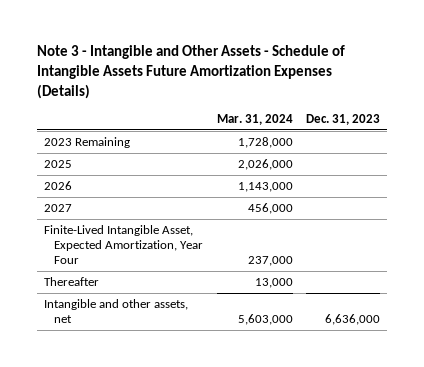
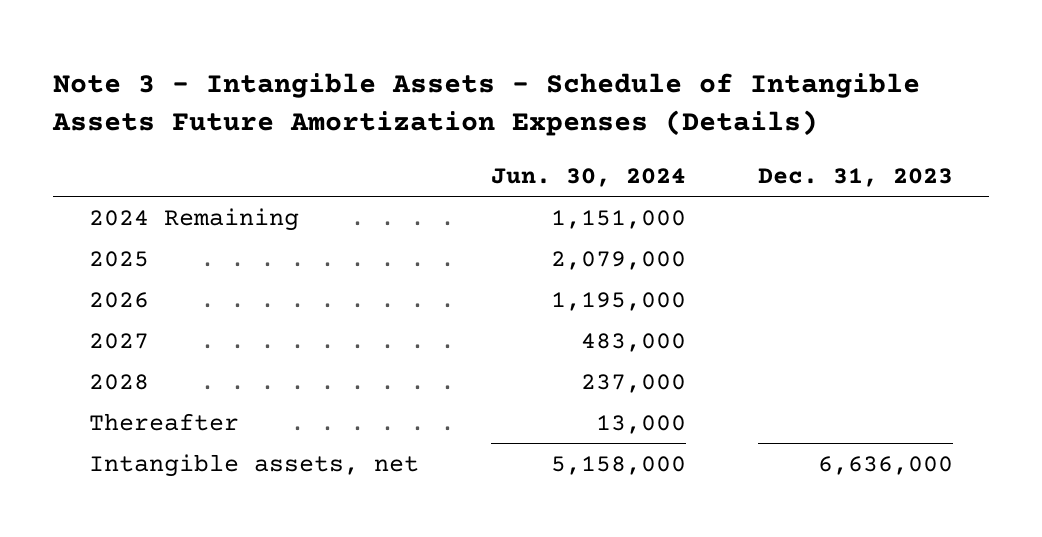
- Note 3 - Intangible and Other Assets - Schedule of Intangible Assets Future Amortization Expenses (Details)
+ Note 3 - Intangible Assets - Schedule of Intangible Assets Future Amortization Expenses (Details)
- | Mar. 31, 2024 | Dec. 31, 2023
+ | Jun. 30, 2024 | Dec. 31, 2023
- 2023 Remaining | 1,728,000 |
+ 2024 Remaining | 1,151,000 |
- Finite-Lived Intangible Asset, Expected Amortization, Year Four | 237,000 |
+ 2028 | 237,000 |
- Intangible and other assets, net | 5,603,000 | 6,636,000
+ Intangible assets, net | 5,158,000 | 6,636,000

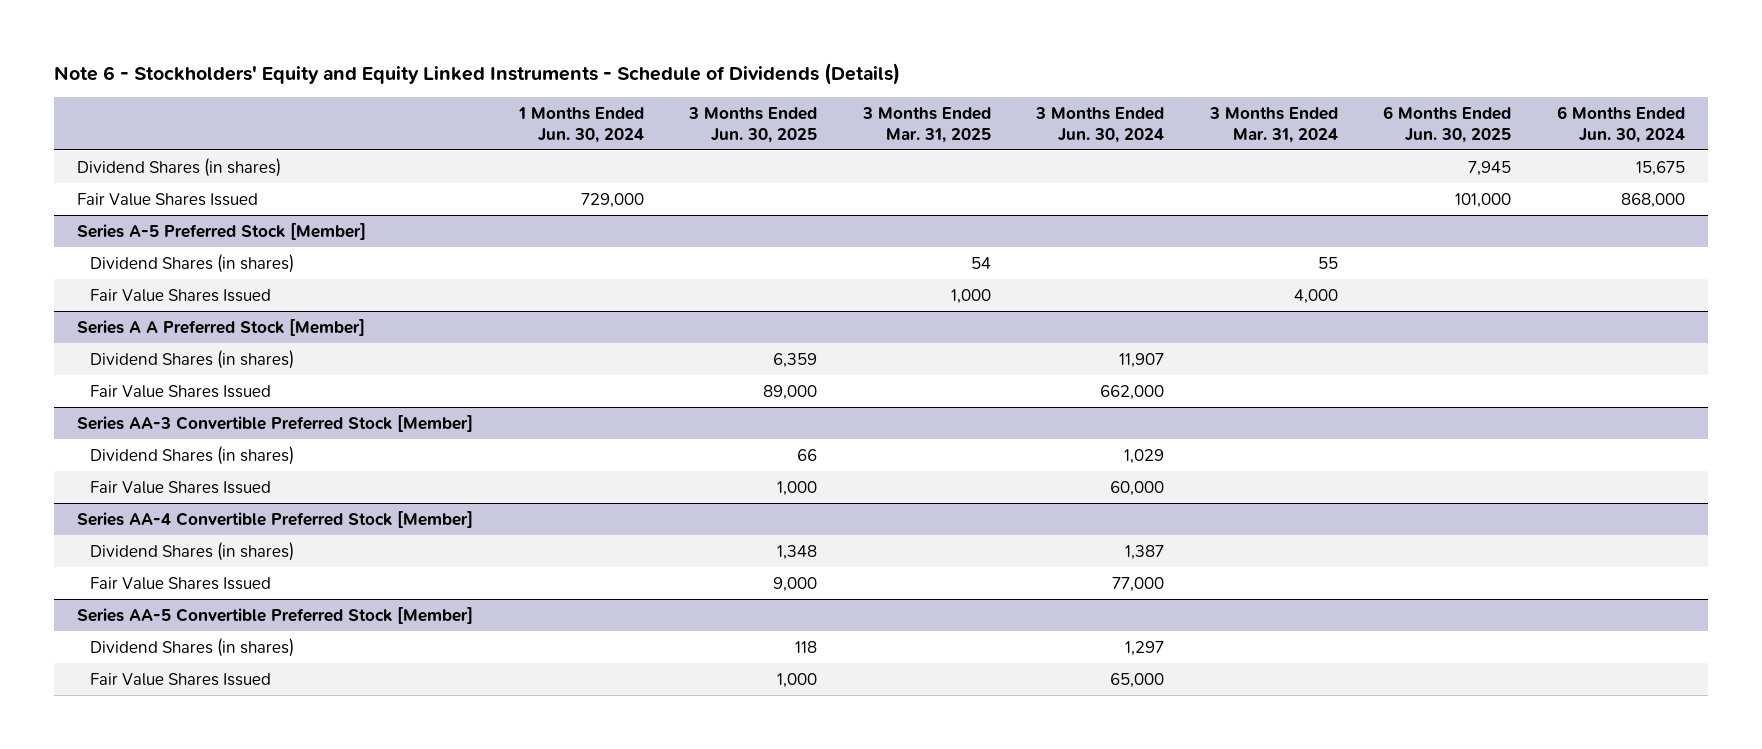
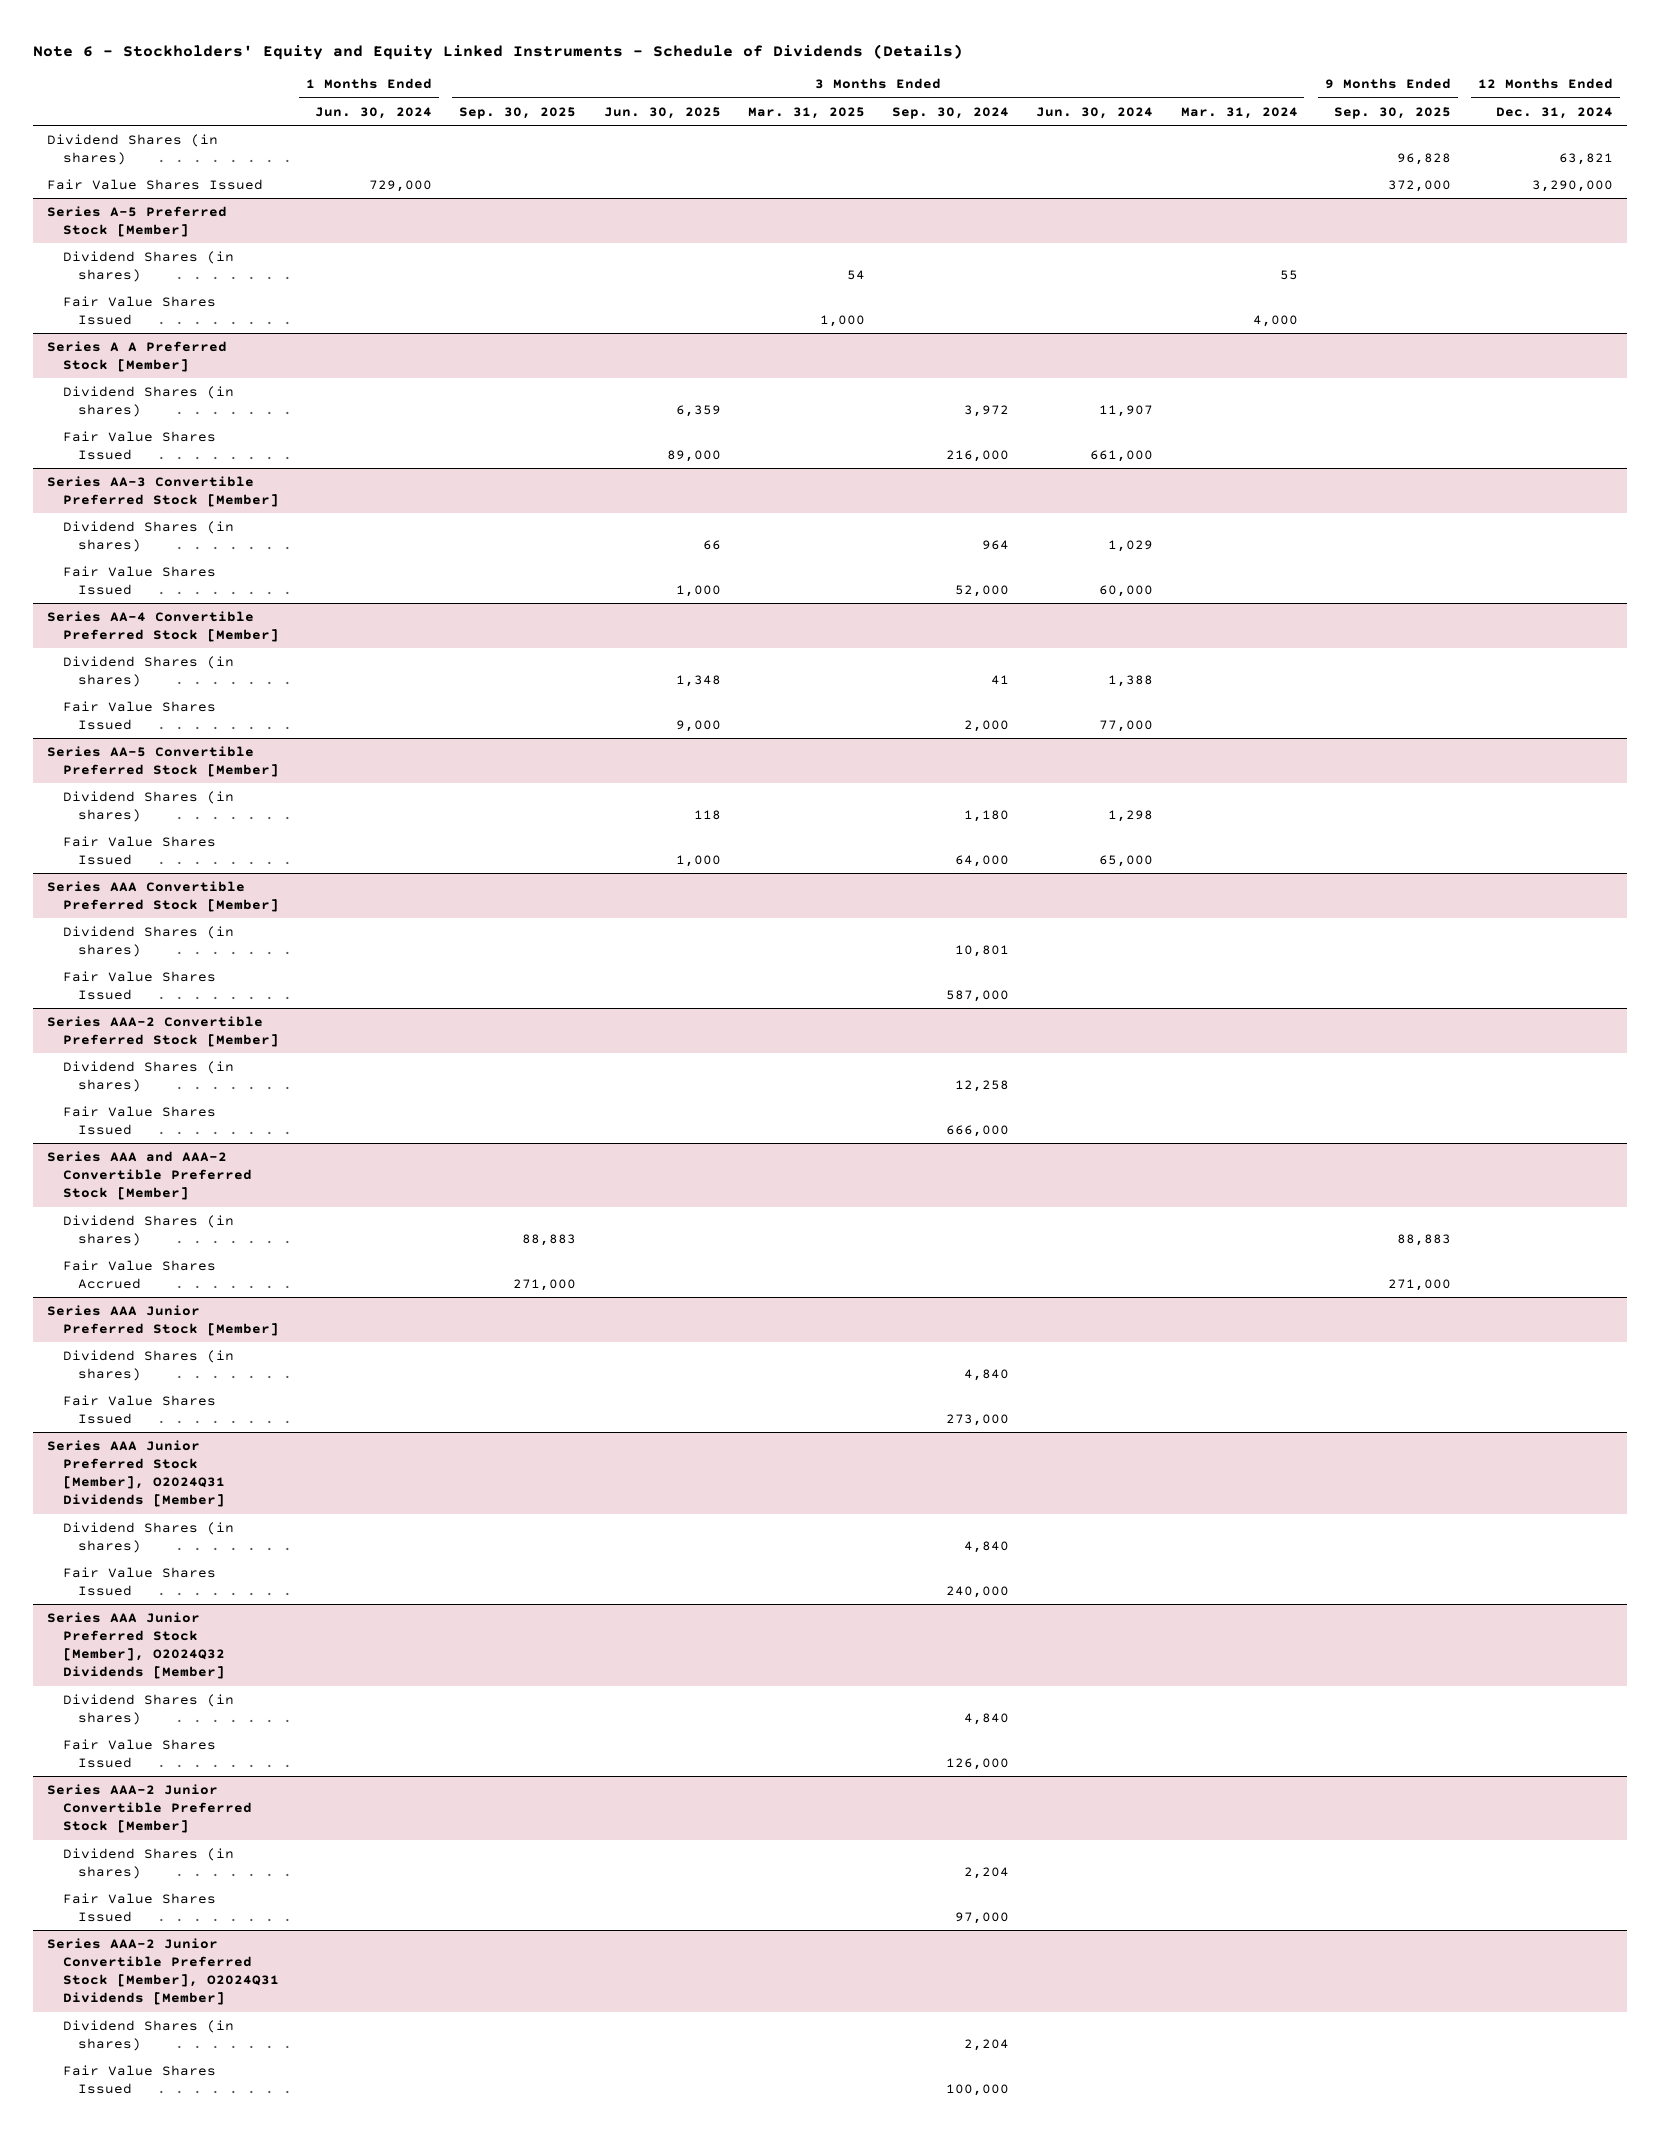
- | 1 Months Ended Jun. 30, 2024 | 3 Months Ended Jun. 30, 2025 | 3 Months Ended Mar. 31, 2025 | 3 Months Ended Jun. 30, 2024 | 3 Months Ended Mar. 31, 2024 | 6 Months Ended Jun. 30, 2025 | 6 Months Ended Jun. 30, 2024
+ | 1 Months Ended Jun. 30, 2024 | 3 Months Ended Sep. 30, 2025 | 3 Months Ended Jun. 30, 2025 | 3 Months Ended Mar. 31, 2025 | 3 Months Ended Sep. 30, 2024 | 3 Months Ended Jun. 30, 2024 | 3 Months Ended Mar. 31, 2024 | 9 Months Ended Sep. 30, 2025 | 12 Months Ended Dec. 31, 2024
@ Series A A Preferred Stock [Member]
- Fair Value Shares Issued | | 89,000 | | 662,000 | | |
+ Fair Value Shares Issued | | | 89,000 | | 216,000 | 661,000 | | |
@ Series AA-4 Convertible Preferred Stock [Member]
- Dividend Shares (in shares) | | 1,348 | | 1,387 | | |
+ Dividend Shares (in shares) | | | 1,348 | | 41 | 1,388 | | |
@ Series AA-5 Convertible Preferred Stock [Member]
- Dividend Shares (in shares) | | 118 | | 1,297 | | |
+ Dividend Shares (in shares) | | | 118 | | 1,180 | 1,298 | | |
+ Series AAA Convertible Preferred Stock [Member]
+ Dividend Shares (in shares) | | | | | 10,801 | | | |
+ Fair Value Shares Issued | | | | | 587,000 | | | |
+ Series AAA-2 Convertible Preferred Stock [Member]
+ Dividend Shares (in shares) | | | | | 12,258 | | | |
+ Fair Value Shares Issued | | | | | 666,000 | | | |
+ Series AAA and AAA-2 Convertible Preferred Stock [Member]
+ Dividend Shares (in shares) | | 88,883 | | | | | | 88,883 |
+ Fair Value Shares Accrued | | 271,000 | | | | | | 271,000 |
+ Series AAA Junior Preferred Stock [Member]
+ Dividend Shares (in shares) | | | | | 4,840 | | | |
+ Fair Value Shares Issued | | | | | 273,000 | | | |
+ Series AAA Junior Preferred Stock [Member], O2024Q31 Dividends [Member]
+ Dividend Shares (in shares) | | | | | 4,840 | | | |
+ Fair Value Shares Issued | | | | | 240,000 | | | |
+ Series AAA Junior Preferred Stock [Member], O2024Q32 Dividends [Member]
+ Dividend Shares (in shares) | | | | | 4,840 | | | |
+ Fair Value Shares Issued | | | | | 126,000 | | | |
+ Series AAA-2 Junior Convertible Preferred Stock [Member]
+ Dividend Shares (in shares) | | | | | 2,204 | | | |
+ Fair Value Shares Issued | | | | | 97,000 | | | |
+ Series AAA-2 Junior Convertible Preferred Stock [Member], O2024Q31 Dividends [Member]
+ Dividend Shares (in shares) | | | | | 2,204 | | | |
+ Fair Value Shares Issued | | | | | 100,000 | | | |

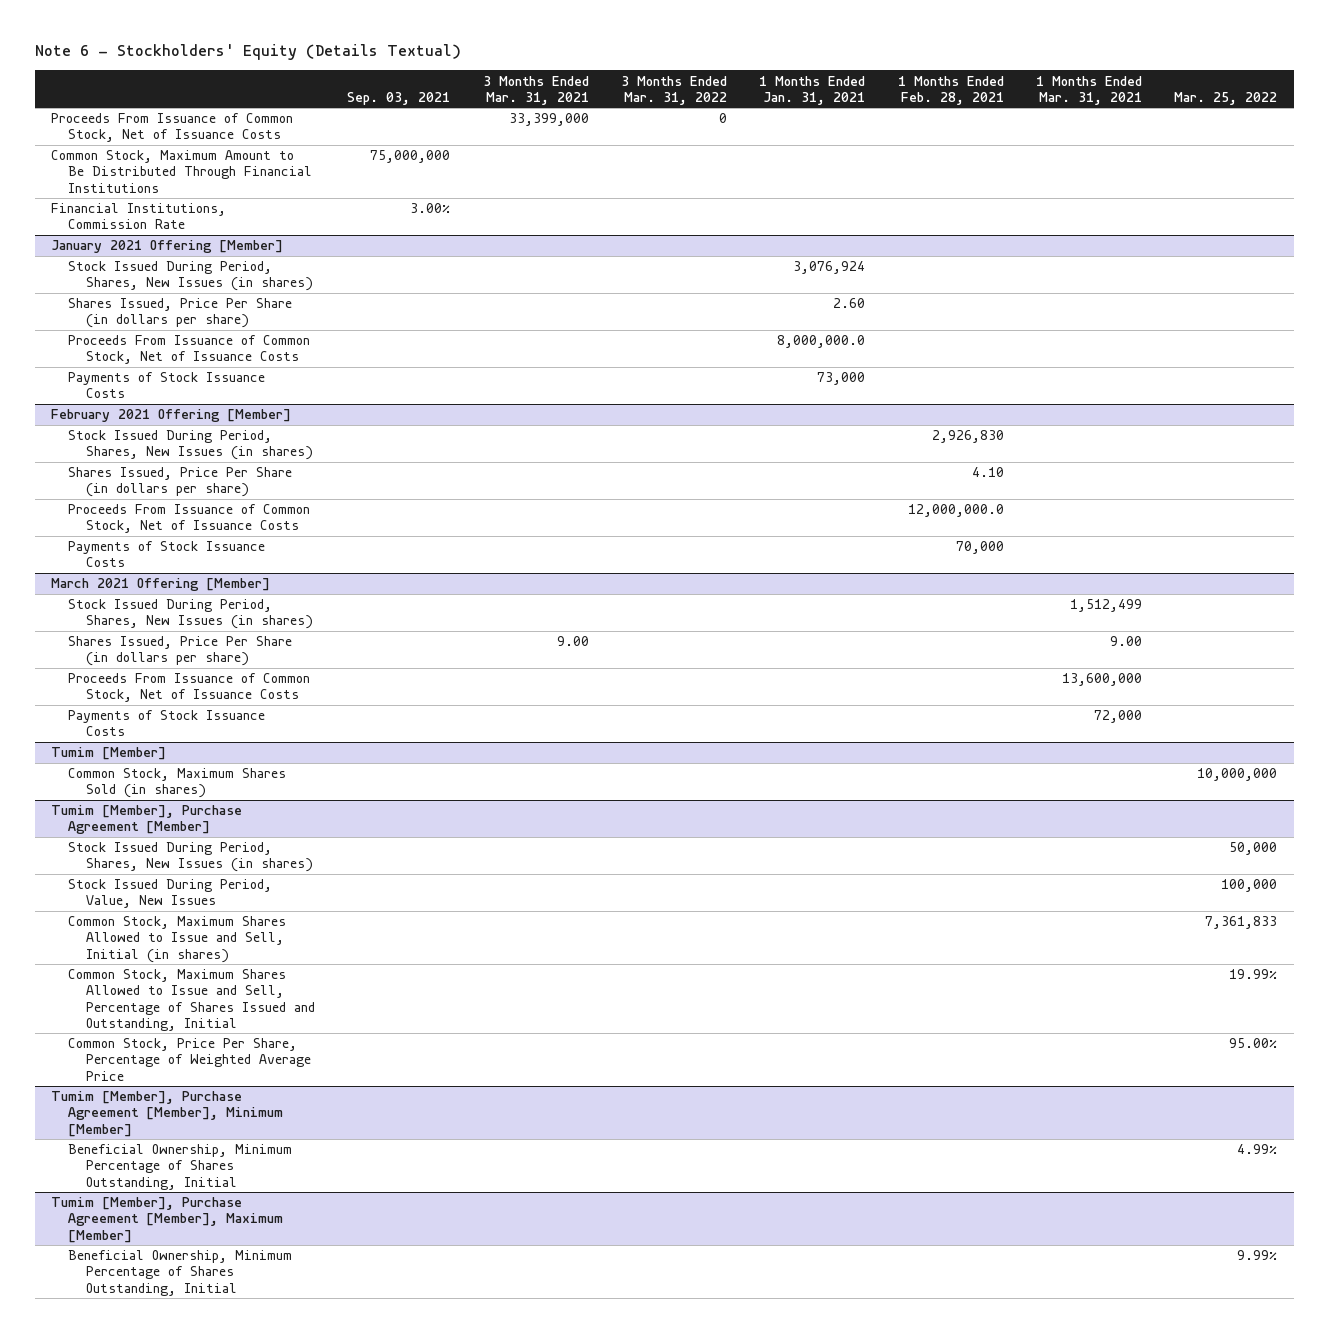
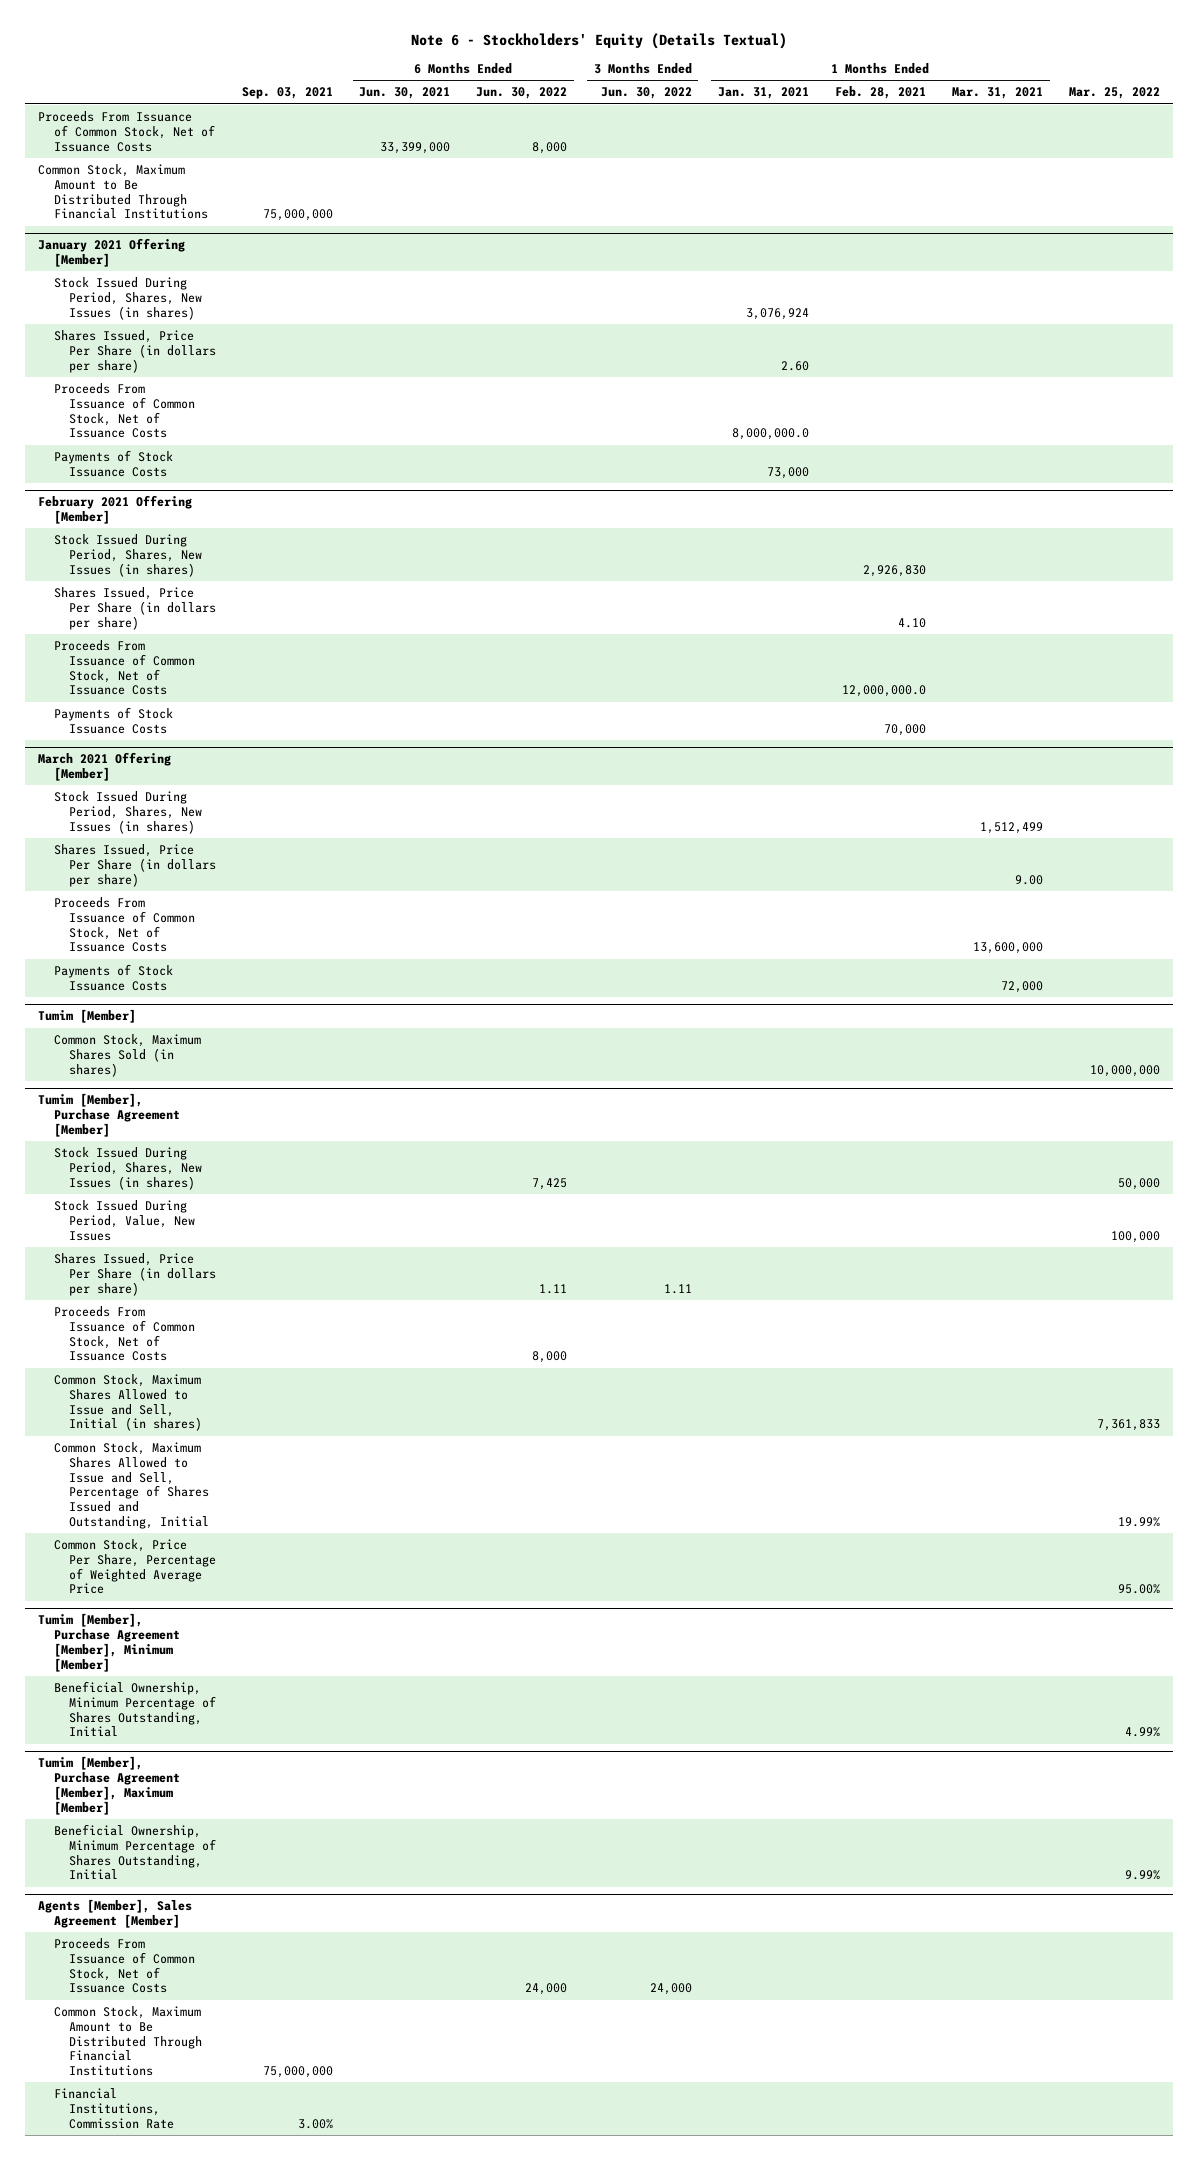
- | Sep. 03, 2021 | 3 Months Ended Mar. 31, 2021 | 3 Months Ended Mar. 31, 2022 | 1 Months Ended Jan. 31, 2021 | 1 Months Ended Feb. 28, 2021 | 1 Months Ended Mar. 31, 2021 | Mar. 25, 2022
+ | Sep. 03, 2021 | 6 Months Ended Jun. 30, 2021 | 6 Months Ended Jun. 30, 2022 | 3 Months Ended Jun. 30, 2022 | 1 Months Ended Jan. 31, 2021 | 1 Months Ended Feb. 28, 2021 | 1 Months Ended Mar. 31, 2021 | Mar. 25, 2022
- Financial Institutions, Commission Rate | 3.00% | | | | | |
@ Tumim [Member], Purchase Agreement [Member]
+ Shares Issued, Price Per Share (in dollars per share) | | | 1.11 | 1.11 | | | |
+ Proceeds From Issuance of Common Stock, Net of Issuance Costs | | | 8,000 | | | | |
+ Agents [Member], Sales Agreement [Member]
+ Proceeds From Issuance of Common Stock, Net of Issuance Costs | | | 24,000 | 24,000 | | | |
+ Common Stock, Maximum Amount to Be Distributed Through Financial Institutions | 75,000,000 | | | | | | |
+ Financial Institutions, Commission Rate | 3.00% | | | | | | |

